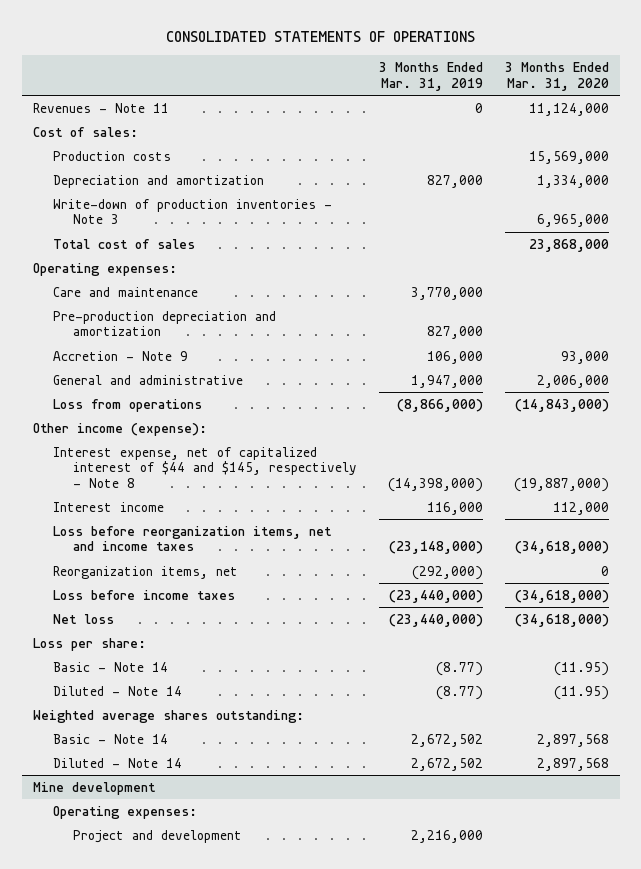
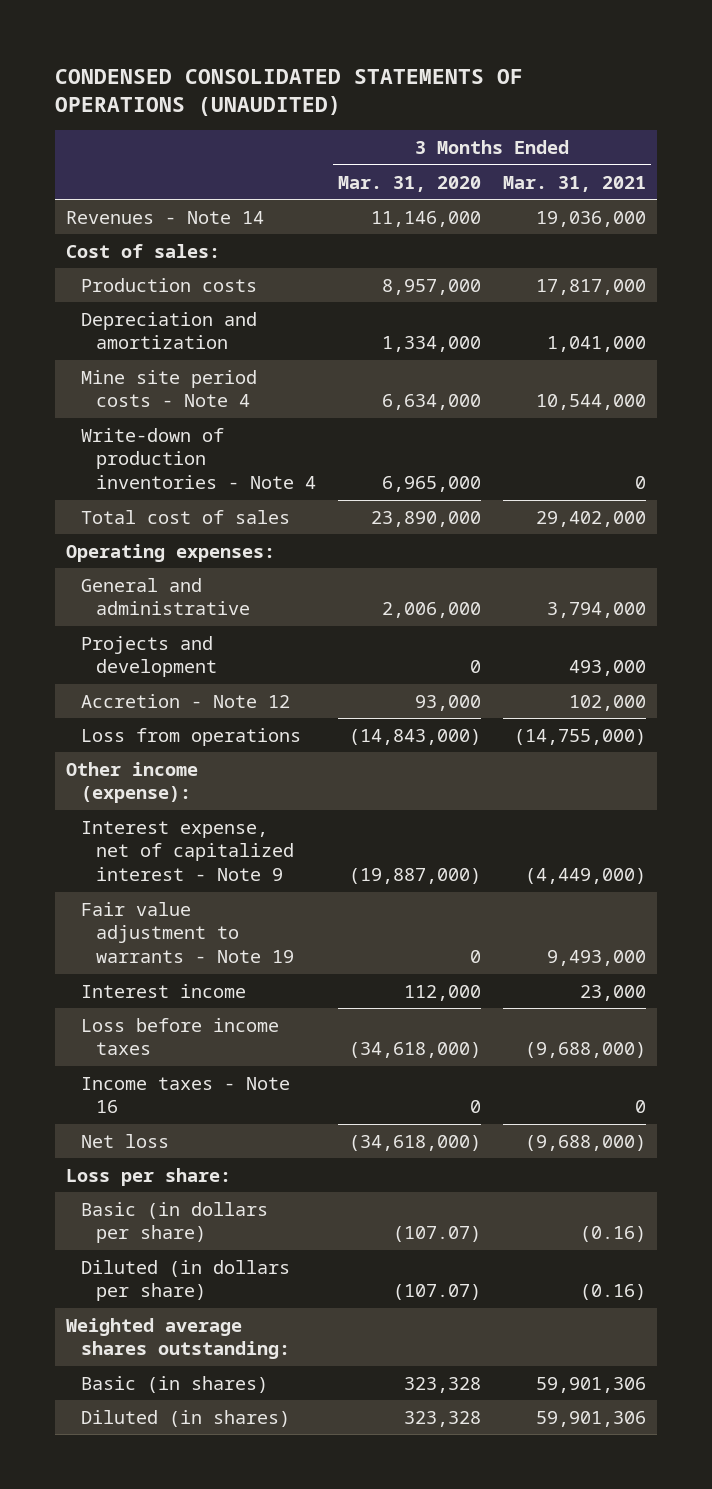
- CONSOLIDATED STATEMENTS OF OPERATIONS
+ CONDENSED CONSOLIDATED STATEMENTS OF OPERATIONS (UNAUDITED)
- | 3 Months Ended Mar. 31, 2019 | 3 Months Ended Mar. 31, 2020
+ | 3 Months Ended Mar. 31, 2020 | 3 Months Ended Mar. 31, 2021
- Revenues - Note 11 | 0 | 11,124,000
+ Revenues - Note 14 | 11,146,000 | 19,036,000
- Production costs | | 15,569,000
+ Production costs | 8,957,000 | 17,817,000
- Write-down of production inventories - Note 3 | | 6,965,000
- Total cost of sales | | 23,868,000
+ Mine site period costs - Note 4 | 6,634,000 | 10,544,000
+ Write-down of production inventories - Note 4 | 6,965,000 | 0
+ Total cost of sales | 23,890,000 | 29,402,000
- Care and maintenance | 3,770,000 |
- Pre-production depreciation and amortization | 827,000 |
- Accretion - Note 9 | 106,000 | 93,000
+ Projects and development | 0 | 493,000
+ Accretion - Note 12 | 93,000 | 102,000
- Interest expense, net of capitalized interest of $44 and $145, respectively - Note 8 | (14,398,000) | (19,887,000)
+ Interest expense, net of capitalized interest - Note 9 | (19,887,000) | (4,449,000)
+ Fair value adjustment to warrants - Note 19 | 0 | 9,493,000
- Loss before reorganization items, net and income taxes | (23,148,000) | (34,618,000)
- Reorganization items, net | (292,000) | 0
+ Income taxes - Note 16 | 0 | 0
- Basic - Note 14 | (8.77) | (11.95)
- Diluted - Note 14 | (8.77) | (11.95)
+ Basic (in dollars per share) | (107.07) | (0.16)
+ Diluted (in dollars per share) | (107.07) | (0.16)
- Basic - Note 14 | 2,672,502 | 2,897,568
- Diluted - Note 14 | 2,672,502 | 2,897,568
- Mine development
- Operating expenses:
- Project and development | 2,216,000 |
+ Basic (in shares) | 323,328 | 59,901,306
+ Diluted (in shares) | 323,328 | 59,901,306

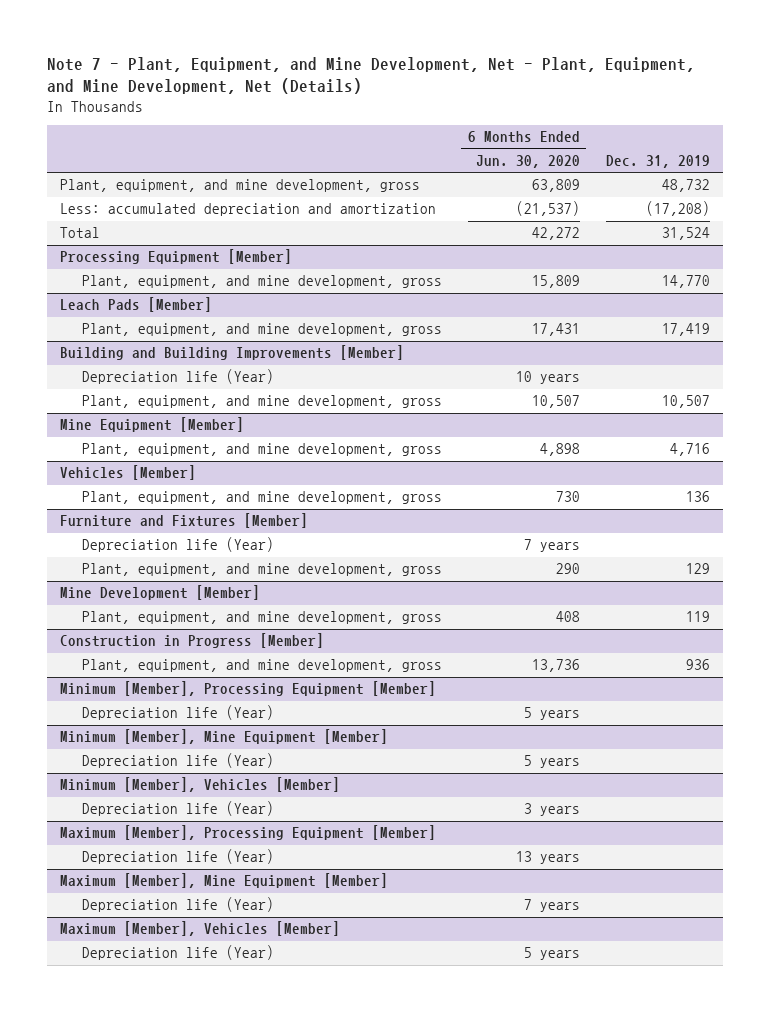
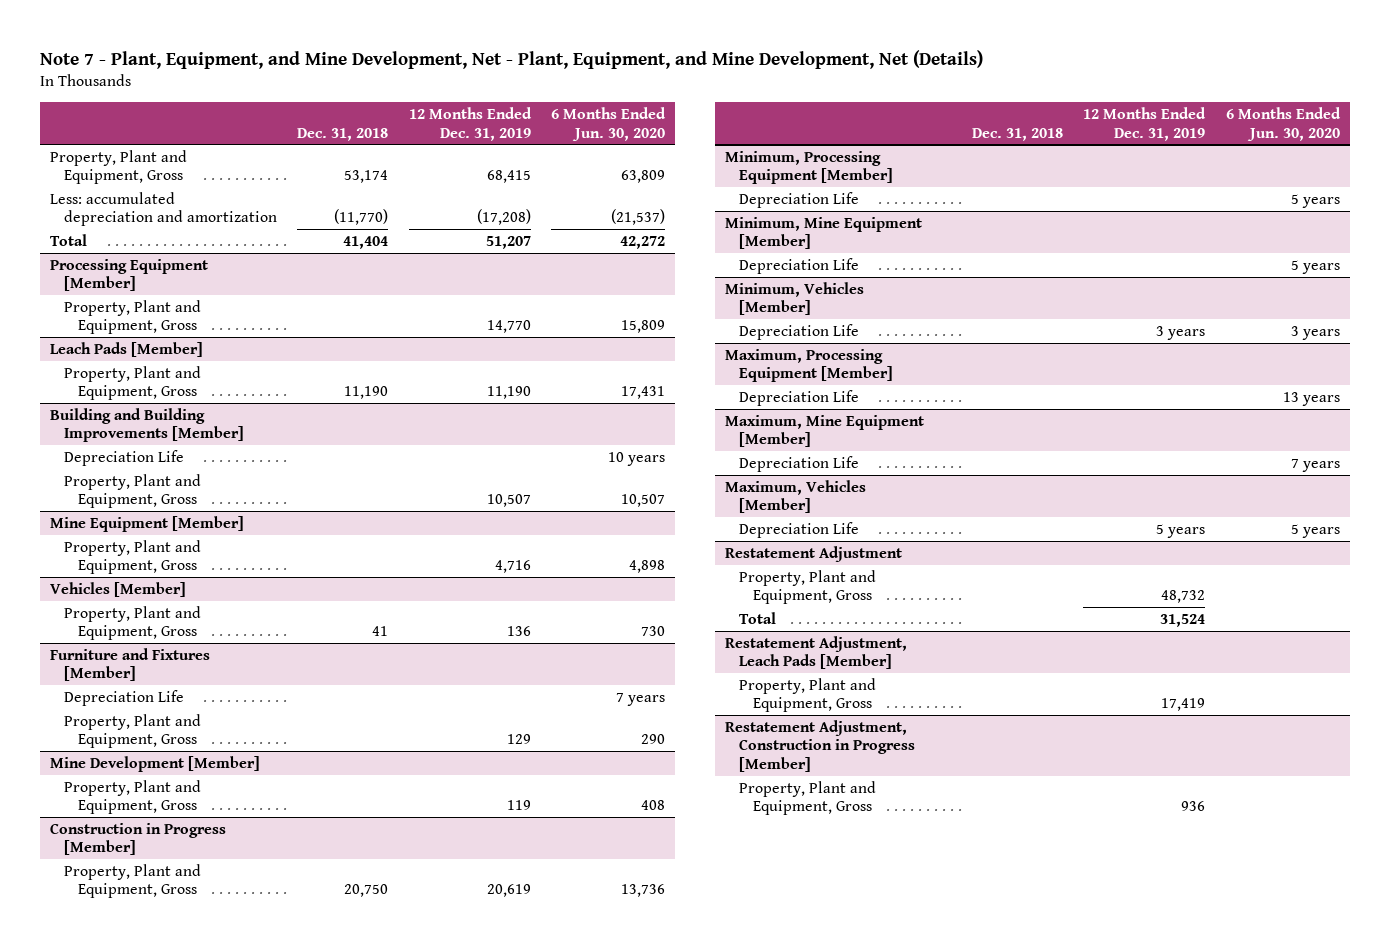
- | 6 Months Ended Jun. 30, 2020 | Dec. 31, 2019
+ | Dec. 31, 2018 | 12 Months Ended Dec. 31, 2019 | 6 Months Ended Jun. 30, 2020
- Plant, equipment, and mine development, gross | 63,809 | 48,732
+ Property, Plant and Equipment, Gross | 53,174 | 68,415 | 63,809
@ Processing Equipment [Member]
- Plant, equipment, and mine development, gross | 15,809 | 14,770
+ Property, Plant and Equipment, Gross | | 14,770 | 15,809
@ Leach Pads [Member]
- Plant, equipment, and mine development, gross | 17,431 | 17,419
+ Property, Plant and Equipment, Gross | 11,190 | 11,190 | 17,431
@ Building and Building Improvements [Member]
- Depreciation life (Year) | 10 years |
- Plant, equipment, and mine development, gross | 10,507 | 10,507
+ Depreciation Life | | | 10 years
+ Property, Plant and Equipment, Gross | | 10,507 | 10,507
@ Mine Equipment [Member]
- Plant, equipment, and mine development, gross | 4,898 | 4,716
+ Property, Plant and Equipment, Gross | | 4,716 | 4,898
@ Vehicles [Member]
- Plant, equipment, and mine development, gross | 730 | 136
+ Property, Plant and Equipment, Gross | 41 | 136 | 730
@ Furniture and Fixtures [Member]
- Depreciation life (Year) | 7 years |
- Plant, equipment, and mine development, gross | 290 | 129
+ Depreciation Life | | | 7 years
+ Property, Plant and Equipment, Gross | | 129 | 290
@ Mine Development [Member]
- Plant, equipment, and mine development, gross | 408 | 119
+ Property, Plant and Equipment, Gross | | 119 | 408
@ Construction in Progress [Member]
- Plant, equipment, and mine development, gross | 13,736 | 936
- Minimum [Member], Processing Equipment [Member]
- Depreciation life (Year) | 5 years |
- Minimum [Member], Mine Equipment [Member]
- Depreciation life (Year) | 5 years |
- Minimum [Member], Vehicles [Member]
- Depreciation life (Year) | 3 years |
- Maximum [Member], Processing Equipment [Member]
- Depreciation life (Year) | 13 years |
- Maximum [Member], Mine Equipment [Member]
- Depreciation life (Year) | 7 years |
- Maximum [Member], Vehicles [Member]
- Depreciation life (Year) | 5 years |
@ Construction in Progress [Member]
+ Property, Plant and Equipment, Gross | 20,750 | 20,619 | 13,736
+ Minimum, Processing Equipment [Member]
+ Depreciation Life | | | 5 years
+ Minimum, Mine Equipment [Member]
+ Depreciation Life | | | 5 years
+ Minimum, Vehicles [Member]
+ Depreciation Life | | 3 years | 3 years
+ Maximum, Processing Equipment [Member]
+ Depreciation Life | | | 13 years
+ Maximum, Mine Equipment [Member]
+ Depreciation Life | | | 7 years
+ Maximum, Vehicles [Member]
+ Depreciation Life | | 5 years | 5 years
+ Restatement Adjustment
+ Property, Plant and Equipment, Gross | | 48,732 |
+ Total | | 31,524 |
+ Restatement Adjustment, Leach Pads [Member]
+ Property, Plant and Equipment, Gross | | 17,419 |
+ Restatement Adjustment, Construction in Progress [Member]
+ Property, Plant and Equipment, Gross | | 936 |

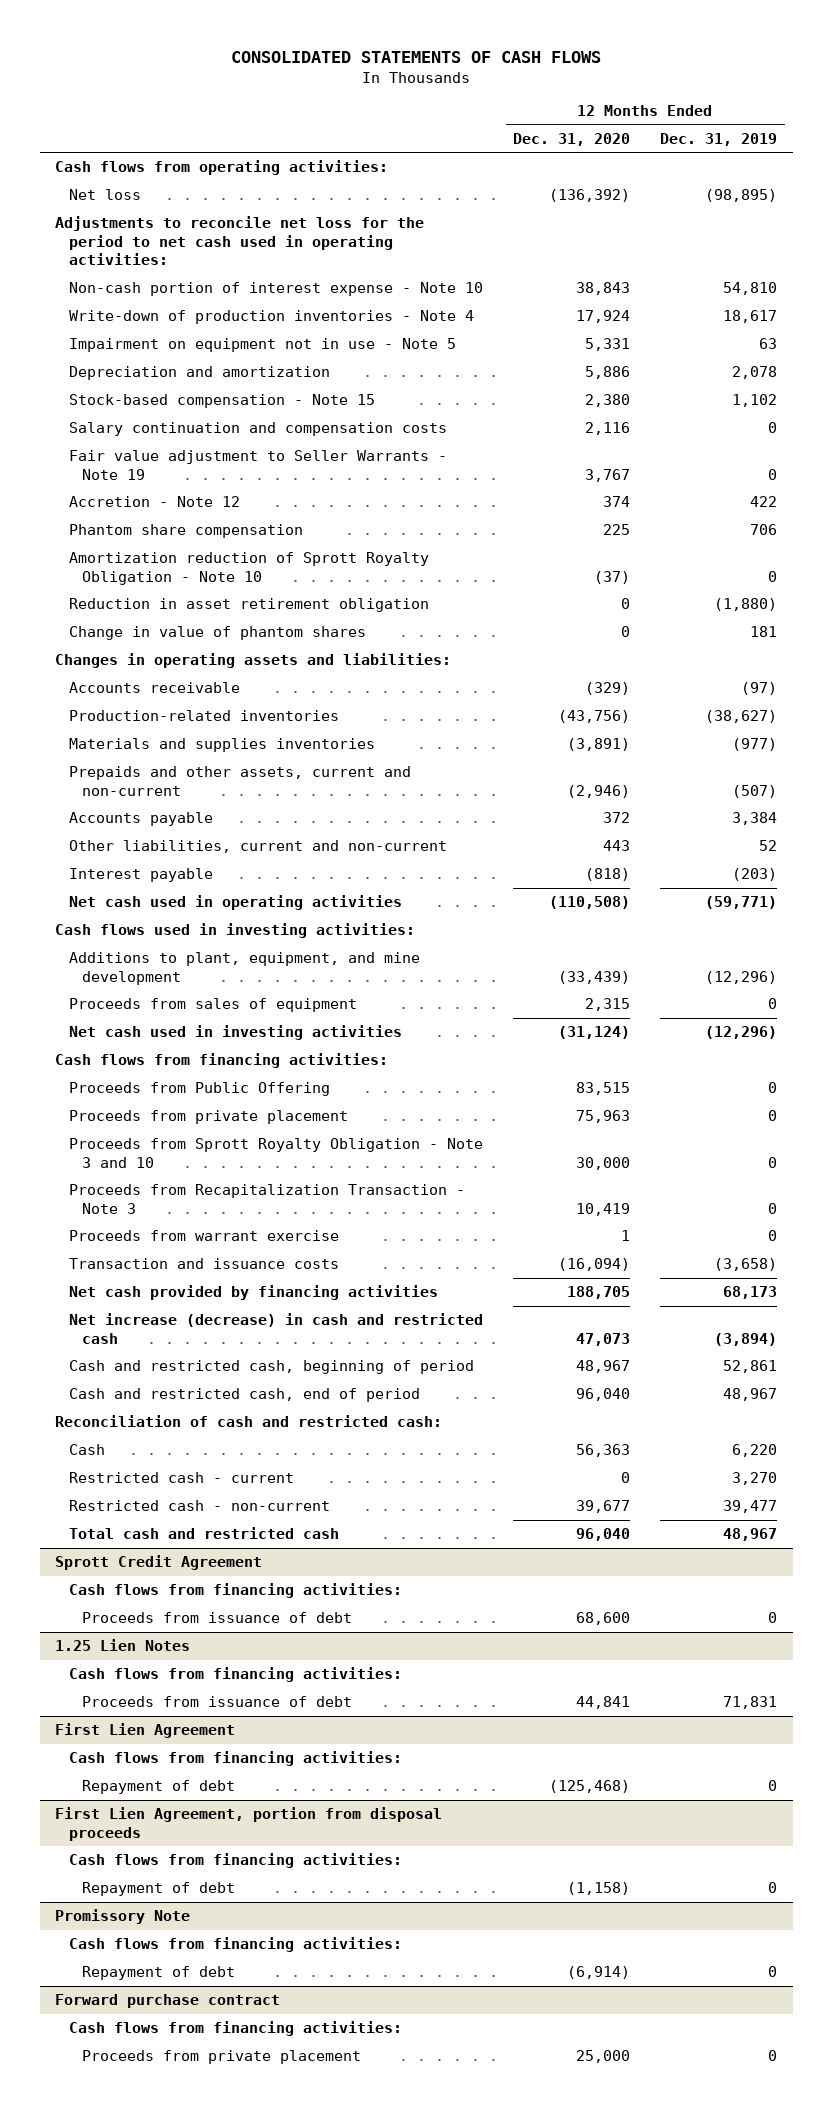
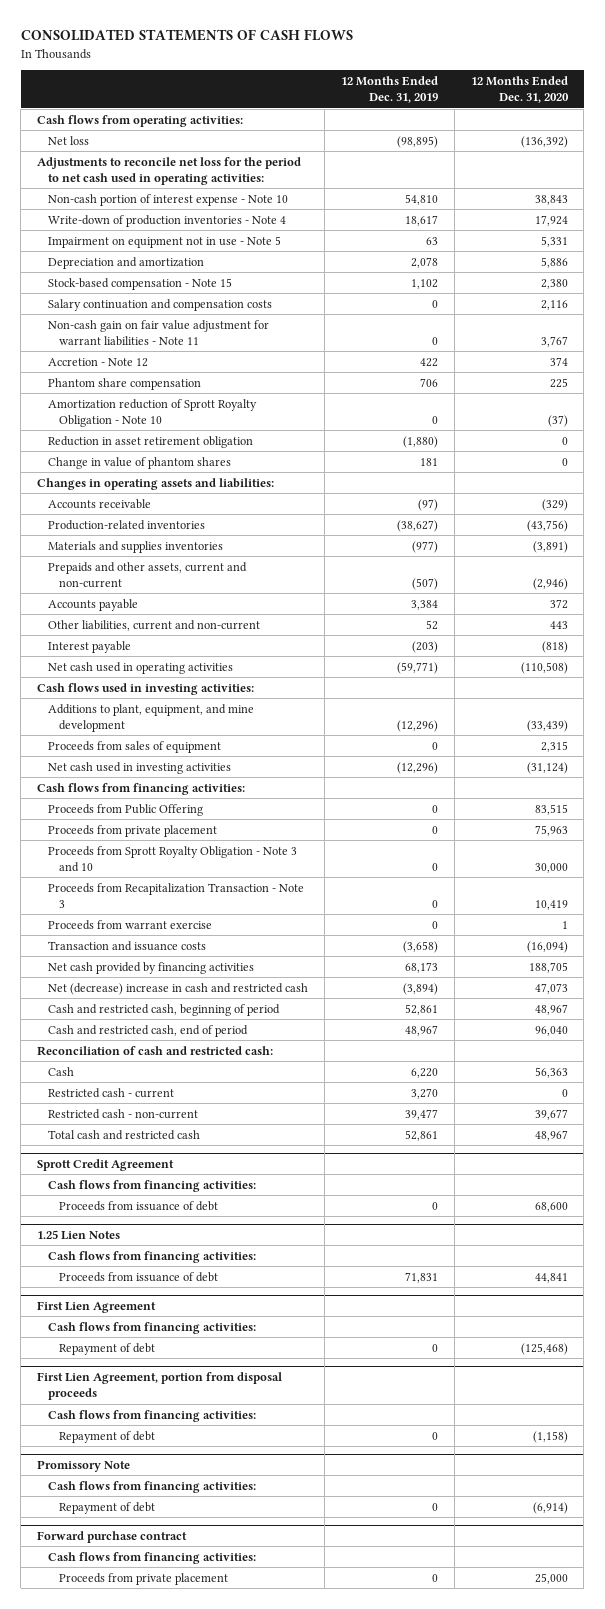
- | 12 Months Ended Dec. 31, 2020 | 12 Months Ended Dec. 31, 2019
+ | 12 Months Ended Dec. 31, 2019 | 12 Months Ended Dec. 31, 2020
- Fair value adjustment to Seller Warrants - Note 19 | 3,767 | 0
+ Non-cash gain on fair value adjustment for warrant liabilities - Note 11 | 0 | 3,767
- Net increase (decrease) in cash and restricted cash | 47,073 | (3,894)
+ Net (decrease) increase in cash and restricted cash | (3,894) | 47,073
- Total cash and restricted cash | 96,040 | 48,967
+ Total cash and restricted cash | 52,861 | 48,967

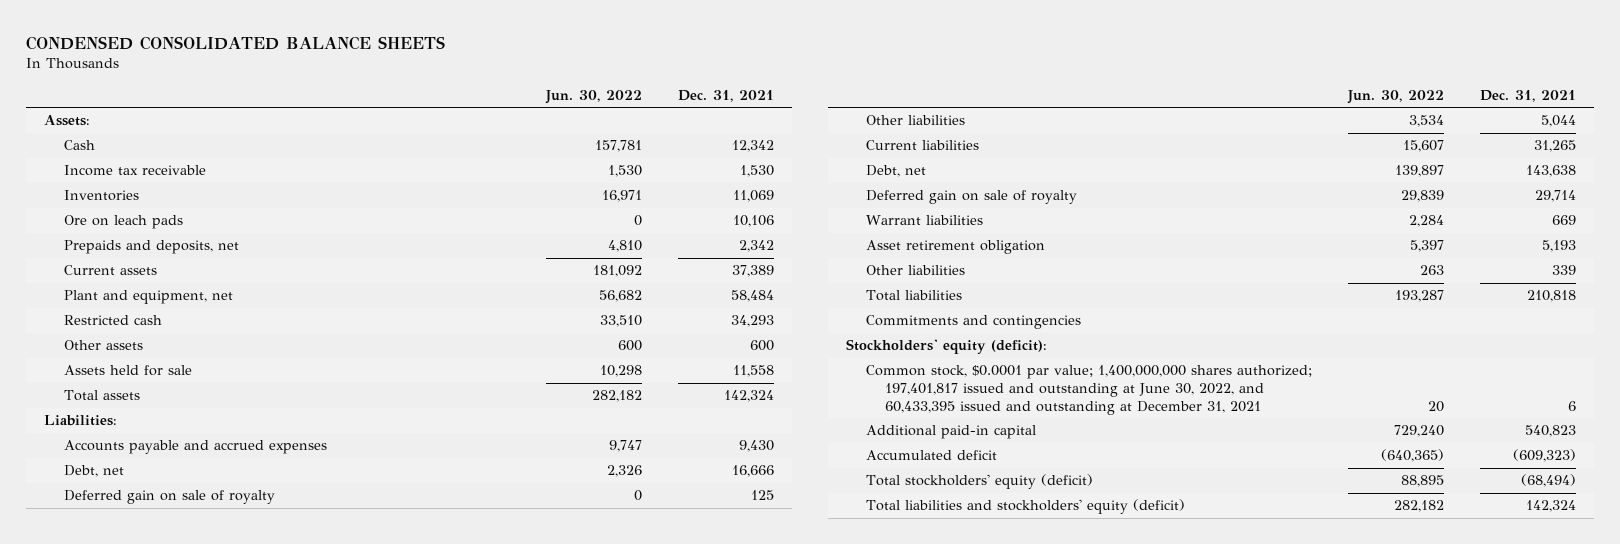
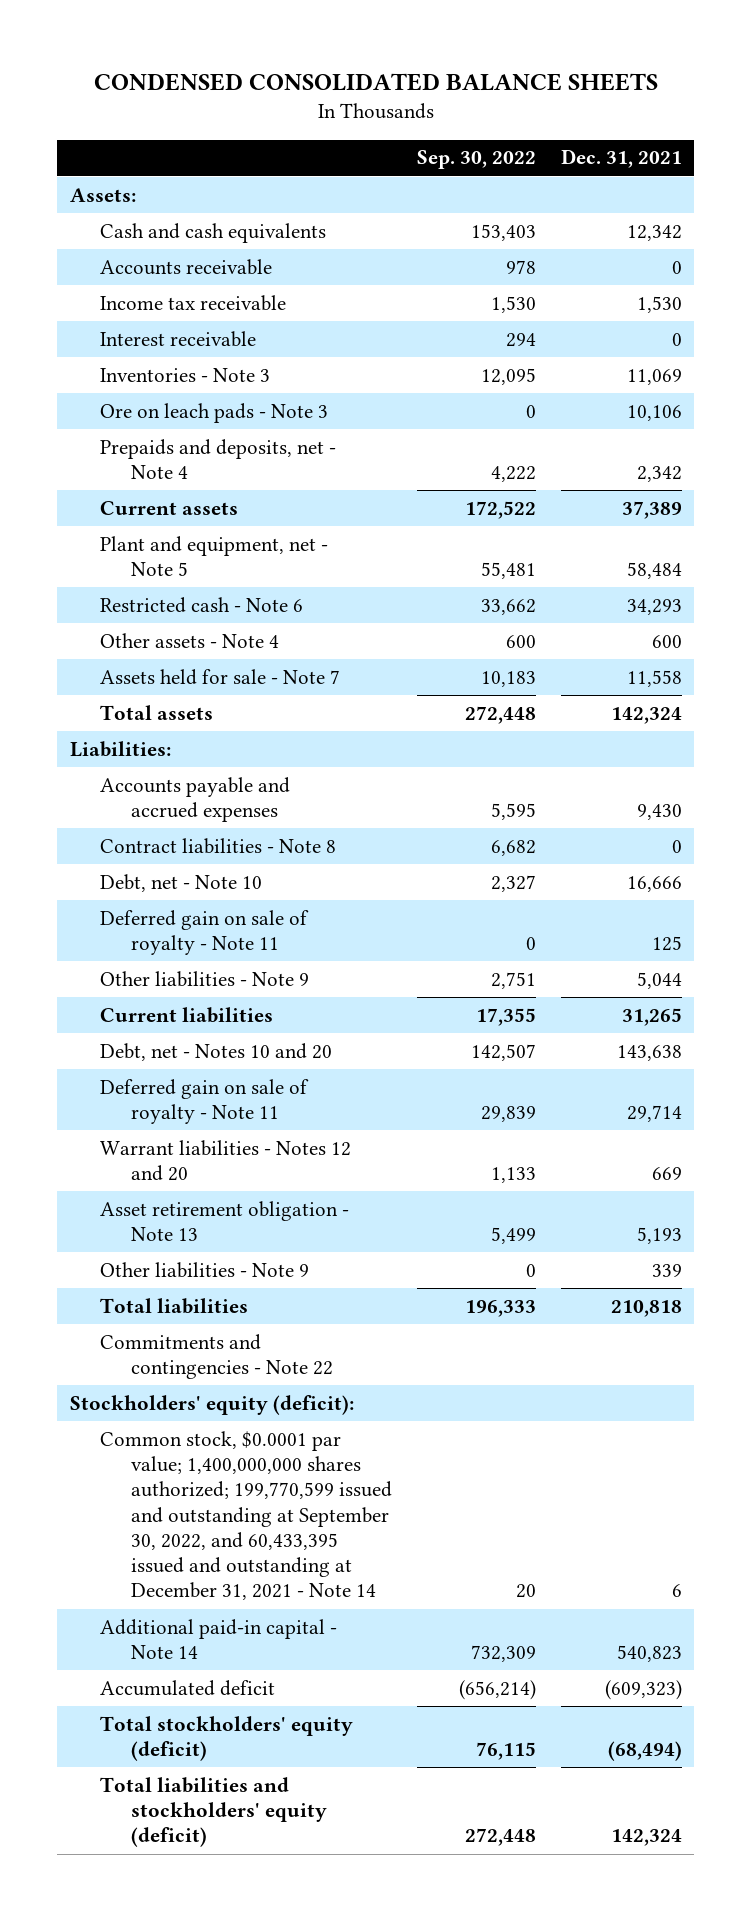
- | Jun. 30, 2022 | Dec. 31, 2021
+ | Sep. 30, 2022 | Dec. 31, 2021
- Cash | 157,781 | 12,342
+ Cash and cash equivalents | 153,403 | 12,342
+ Accounts receivable | 978 | 0
- Inventories | 16,971 | 11,069
- Ore on leach pads | 0 | 10,106
- Prepaids and deposits, net | 4,810 | 2,342
+ Interest receivable | 294 | 0
+ Inventories - Note 3 | 12,095 | 11,069
+ Ore on leach pads - Note 3 | 0 | 10,106
+ Prepaids and deposits, net - Note 4 | 4,222 | 2,342
- Plant and equipment, net | 56,682 | 58,484
- Restricted cash | 33,510 | 34,293
- Other assets | 600 | 600
- Assets held for sale | 10,298 | 11,558
+ Plant and equipment, net - Note 5 | 55,481 | 58,484
+ Restricted cash - Note 6 | 33,662 | 34,293
+ Other assets - Note 4 | 600 | 600
+ Assets held for sale - Note 7 | 10,183 | 11,558
- Debt, net | 2,326 | 16,666
- Deferred gain on sale of royalty | 0 | 125
- Other liabilities | 3,534 | 5,044
+ Contract liabilities - Note 8 | 6,682 | 0
+ Debt, net - Note 10 | 2,327 | 16,666
+ Deferred gain on sale of royalty - Note 11 | 0 | 125
+ Other liabilities - Note 9 | 2,751 | 5,044
- Debt, net | 139,897 | 143,638
- Deferred gain on sale of royalty | 29,839 | 29,714
- Warrant liabilities | 2,284 | 669
- Asset retirement obligation | 5,397 | 5,193
- Other liabilities | 263 | 339
+ Debt, net - Notes 10 and 20 | 142,507 | 143,638
+ Deferred gain on sale of royalty - Note 11 | 29,839 | 29,714
+ Warrant liabilities - Notes 12 and 20 | 1,133 | 669
+ Asset retirement obligation - Note 13 | 5,499 | 5,193
+ Other liabilities - Note 9 | 0 | 339
- Commitments and contingencies
+ Commitments and contingencies - Note 22
- Common stock, $0.0001 par value; 1,400,000,000 shares authorized; 197,401,817 issued and outstanding at June 30, 2022, and 60,433,395 issued and outstanding at December 31, 2021 | 20 | 6
- Additional paid-in capital | 729,240 | 540,823
+ Common stock, $0.0001 par value; 1,400,000,000 shares authorized; 199,770,599 issued and outstanding at September 30, 2022, and 60,433,395 issued and outstanding at December 31, 2021 - Note 14 | 20 | 6
+ Additional paid-in capital - Note 14 | 732,309 | 540,823

